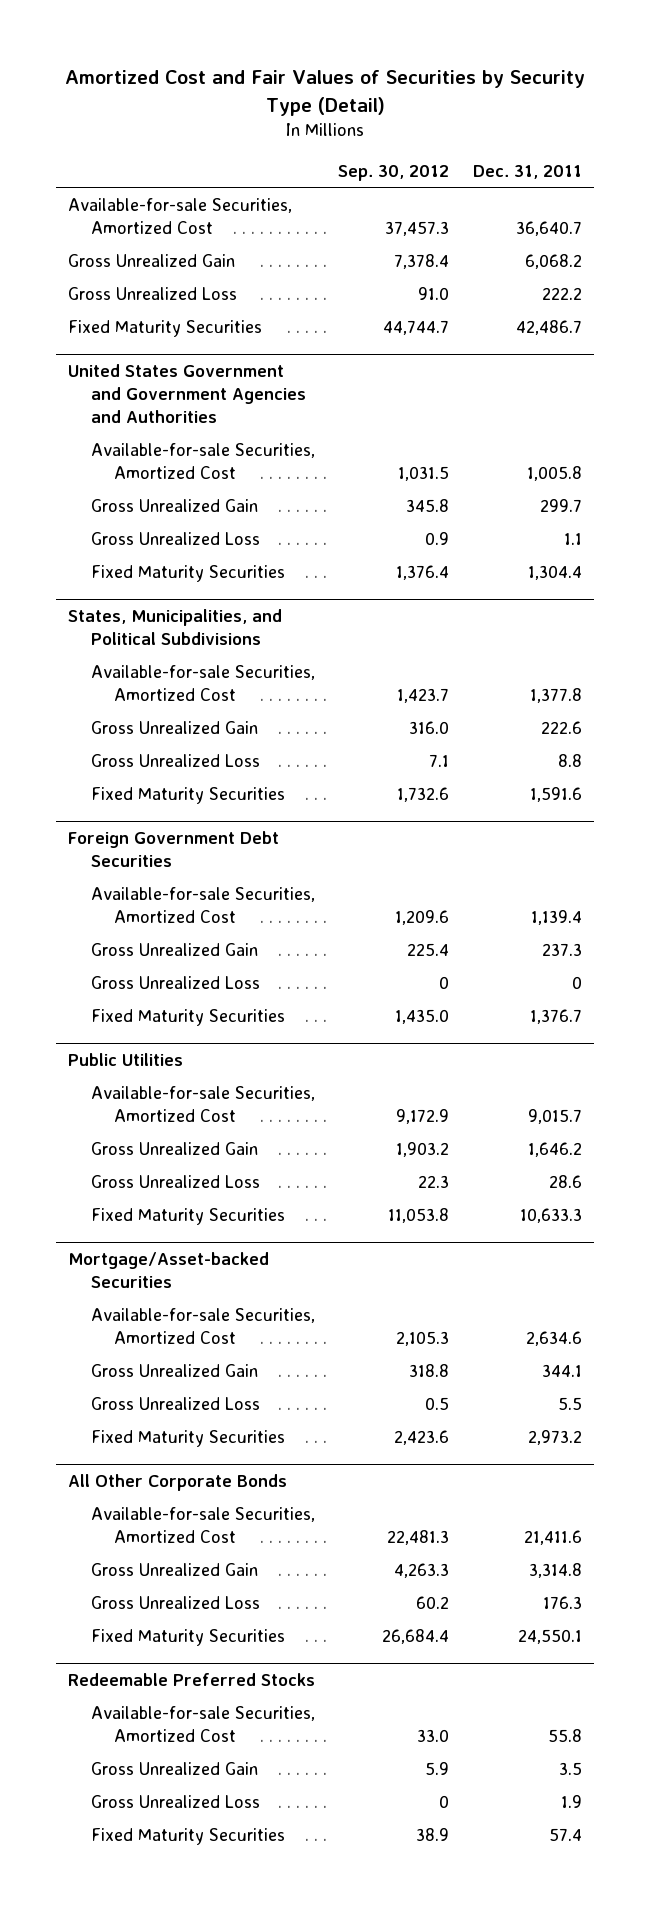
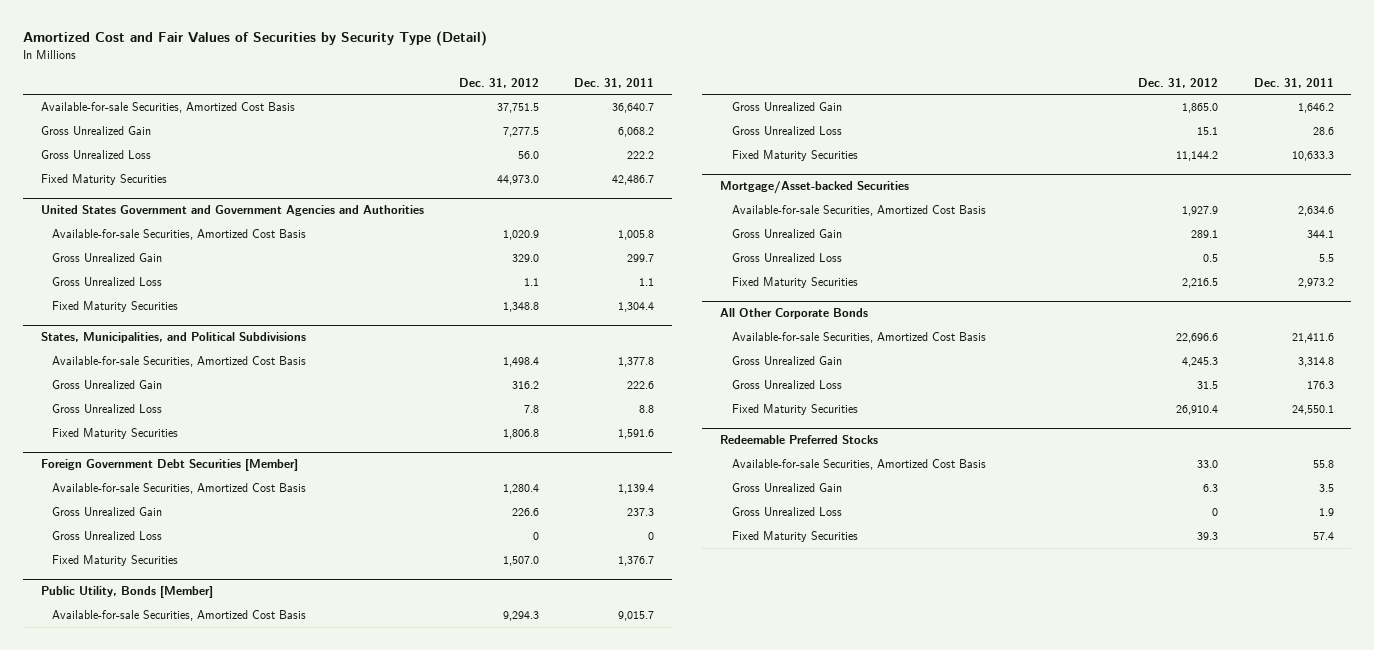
- | Sep. 30, 2012 | Dec. 31, 2011
+ | Dec. 31, 2012 | Dec. 31, 2011
- Available-for-sale Securities, Amortized Cost | 37,457.3 | 36,640.7
+ Available-for-sale Securities, Amortized Cost Basis | 37,751.5 | 36,640.7
@ United States Government and Government Agencies and Authorities
- Available-for-sale Securities, Amortized Cost | 1,031.5 | 1,005.8
+ Available-for-sale Securities, Amortized Cost Basis | 1,020.9 | 1,005.8
@ States, Municipalities, and Political Subdivisions
- Available-for-sale Securities, Amortized Cost | 1,423.7 | 1,377.8
+ Available-for-sale Securities, Amortized Cost Basis | 1,498.4 | 1,377.8
- Foreign Government Debt Securities
- Available-for-sale Securities, Amortized Cost | 1,209.6 | 1,139.4
+ Foreign Government Debt Securities [Member]
+ Available-for-sale Securities, Amortized Cost Basis | 1,280.4 | 1,139.4
- Public Utilities
- Available-for-sale Securities, Amortized Cost | 9,172.9 | 9,015.7
+ Public Utility, Bonds [Member]
+ Available-for-sale Securities, Amortized Cost Basis | 9,294.3 | 9,015.7
@ Mortgage/Asset-backed Securities
- Available-for-sale Securities, Amortized Cost | 2,105.3 | 2,634.6
+ Available-for-sale Securities, Amortized Cost Basis | 1,927.9 | 2,634.6
@ All Other Corporate Bonds
- Available-for-sale Securities, Amortized Cost | 22,481.3 | 21,411.6
+ Available-for-sale Securities, Amortized Cost Basis | 22,696.6 | 21,411.6
@ Redeemable Preferred Stocks
- Available-for-sale Securities, Amortized Cost | 33.0 | 55.8
+ Available-for-sale Securities, Amortized Cost Basis | 33.0 | 55.8

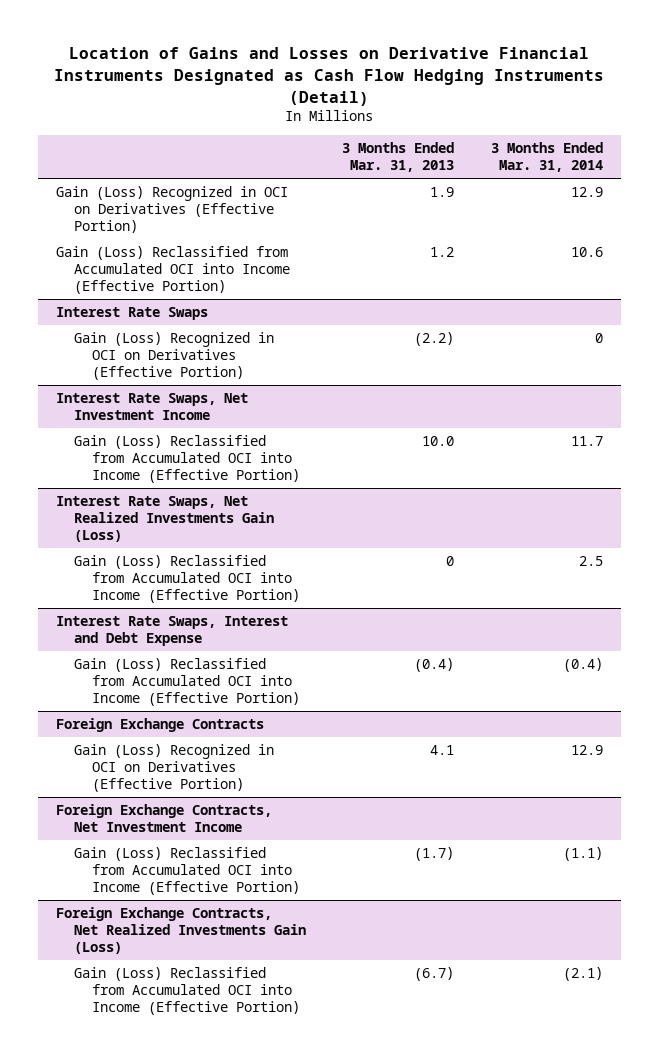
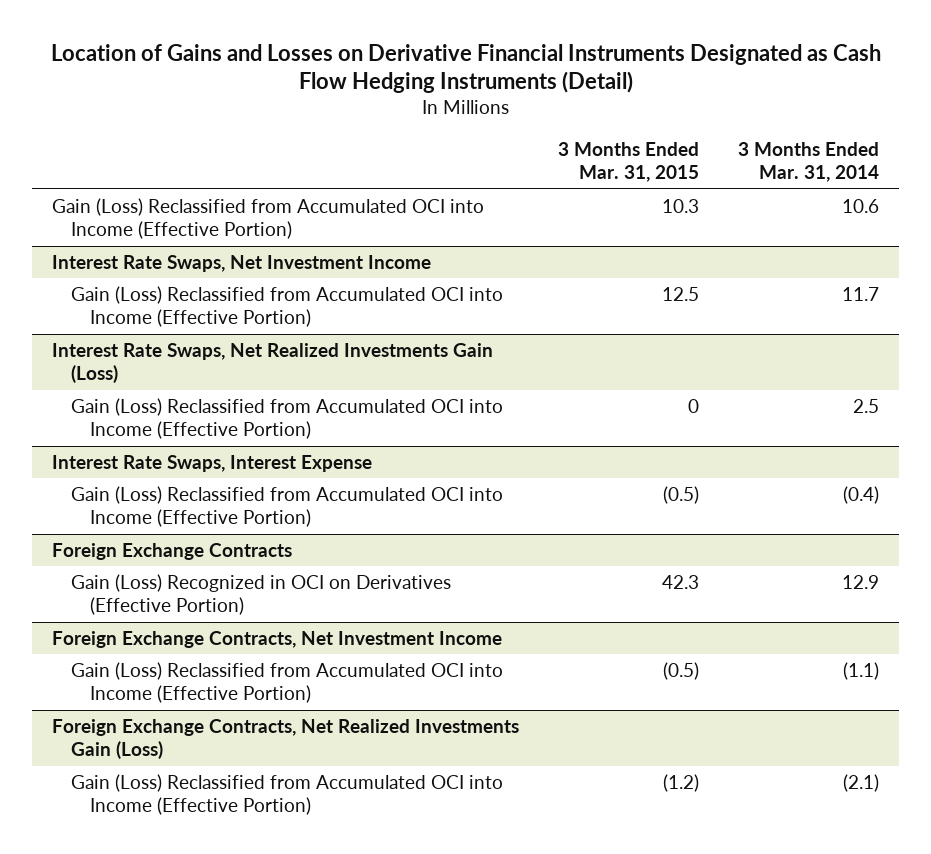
- | 3 Months Ended Mar. 31, 2013 | 3 Months Ended Mar. 31, 2014
+ | 3 Months Ended Mar. 31, 2015 | 3 Months Ended Mar. 31, 2014
- Gain (Loss) Recognized in OCI on Derivatives (Effective Portion) | 1.9 | 12.9
- Interest Rate Swaps
- Gain (Loss) Recognized in OCI on Derivatives (Effective Portion) | (2.2) | 0
- Interest Rate Swaps, Interest and Debt Expense
+ Interest Rate Swaps, Interest Expense

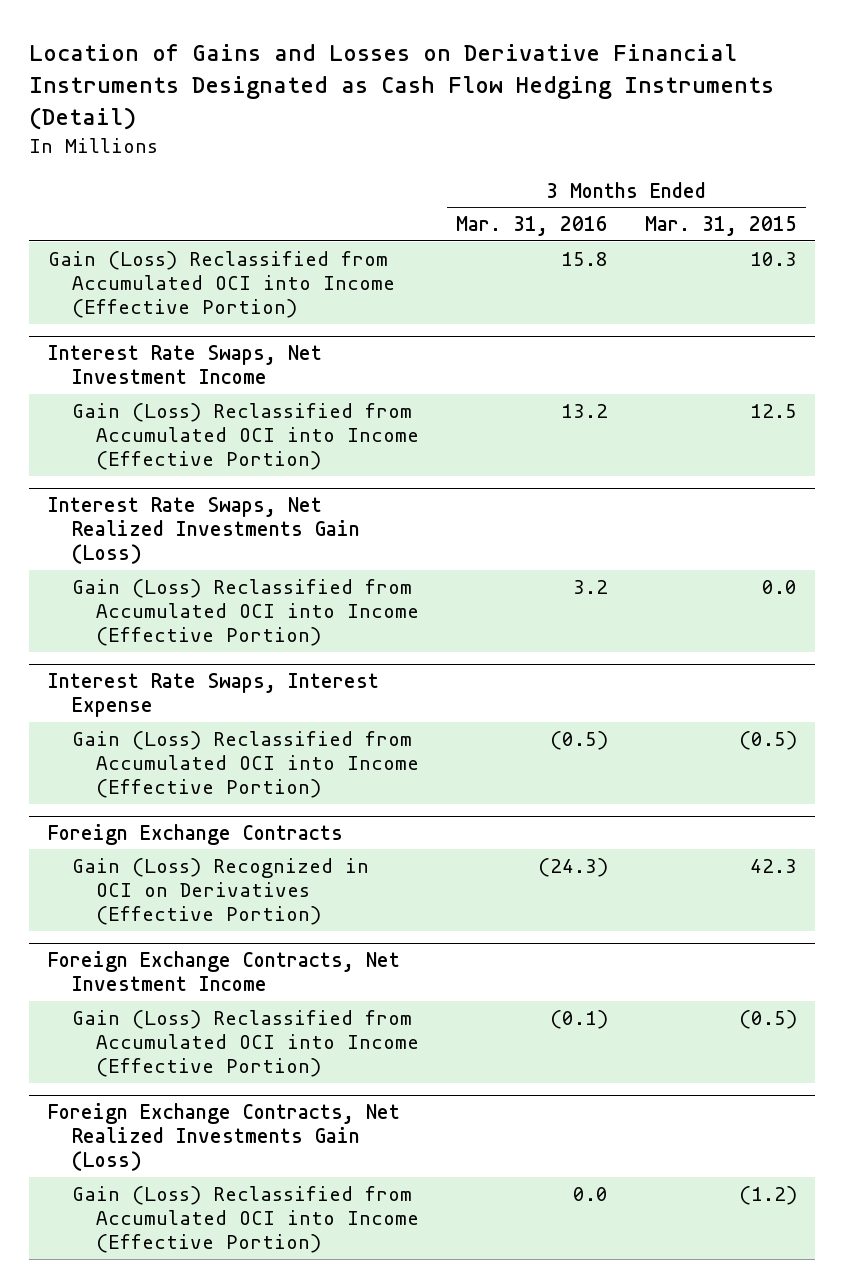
- | 3 Months Ended Mar. 31, 2015 | 3 Months Ended Mar. 31, 2014
+ | 3 Months Ended Mar. 31, 2016 | 3 Months Ended Mar. 31, 2015
@ Interest Rate Swaps, Net Realized Investments Gain (Loss)
- Gain (Loss) Reclassified from Accumulated OCI into Income (Effective Portion) | 0 | 2.5
+ Gain (Loss) Reclassified from Accumulated OCI into Income (Effective Portion) | 3.2 | 0.0

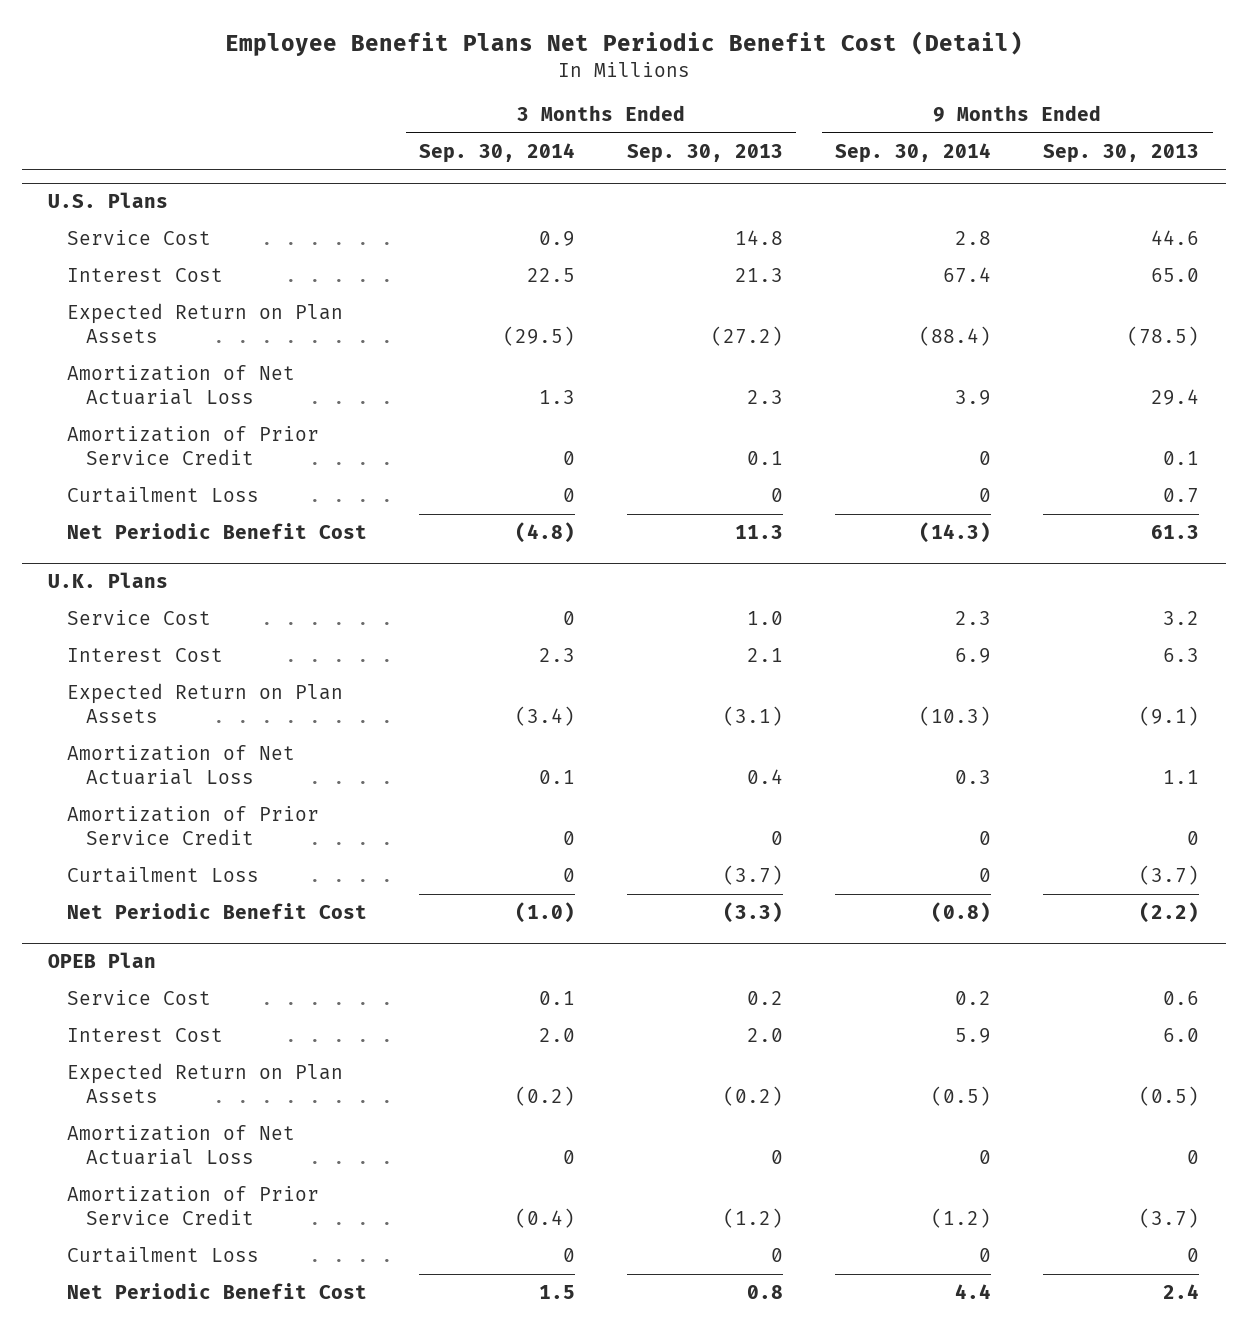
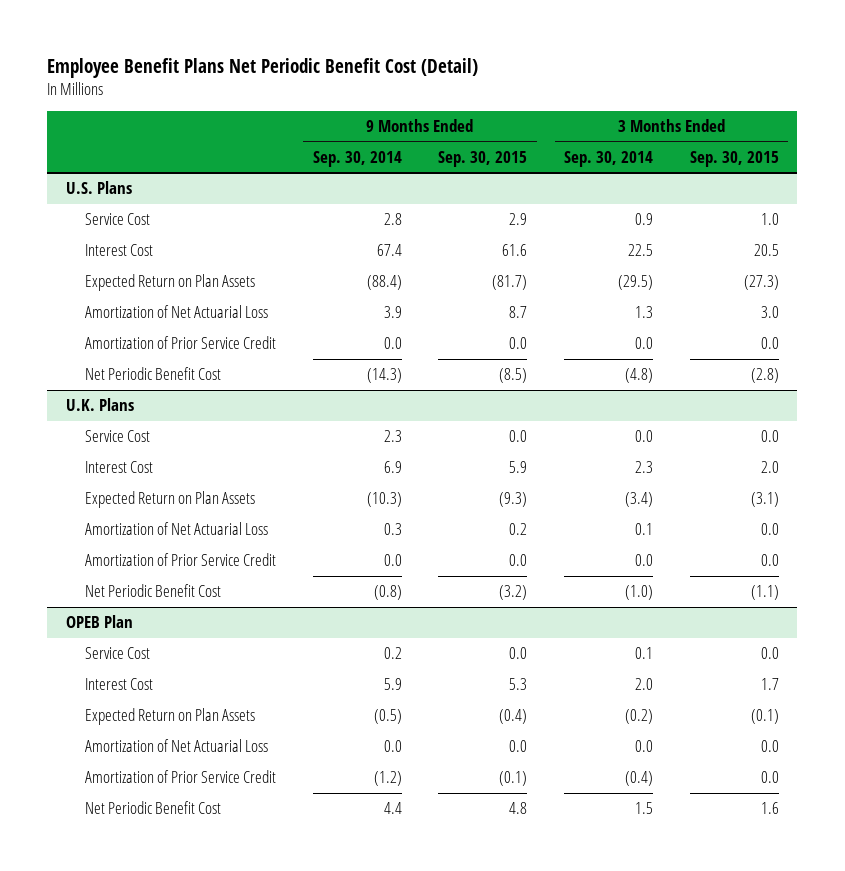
- | 3 Months Ended Sep. 30, 2014 | 3 Months Ended Sep. 30, 2013 | 9 Months Ended Sep. 30, 2014 | 9 Months Ended Sep. 30, 2013
+ | 9 Months Ended Sep. 30, 2014 | 9 Months Ended Sep. 30, 2015 | 3 Months Ended Sep. 30, 2014 | 3 Months Ended Sep. 30, 2015
@ U.S. Plans
- Amortization of Prior Service Credit | 0 | 0.1 | 0 | 0.1
- Curtailment Loss | 0 | 0 | 0 | 0.7
+ Amortization of Prior Service Credit | 0.0 | 0.0 | 0.0 | 0.0
@ U.K. Plans
- Service Cost | 0 | 1.0 | 2.3 | 3.2
+ Service Cost | 2.3 | 0.0 | 0.0 | 0.0
- Amortization of Prior Service Credit | 0 | 0 | 0 | 0
- Curtailment Loss | 0 | (3.7) | 0 | (3.7)
+ Amortization of Prior Service Credit | 0.0 | 0.0 | 0.0 | 0.0
@ OPEB Plan
- Amortization of Net Actuarial Loss | 0 | 0 | 0 | 0
+ Amortization of Net Actuarial Loss | 0.0 | 0.0 | 0.0 | 0.0
- Curtailment Loss | 0 | 0 | 0 | 0

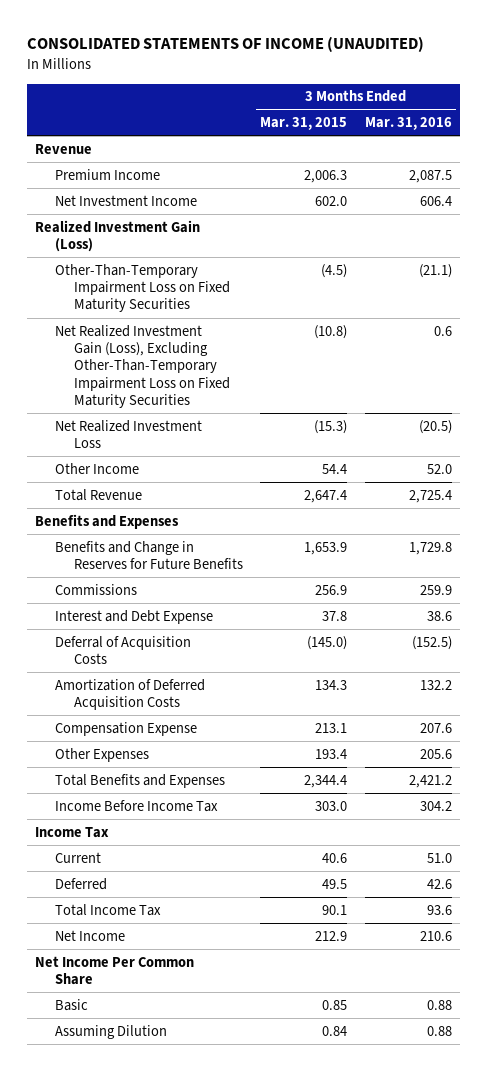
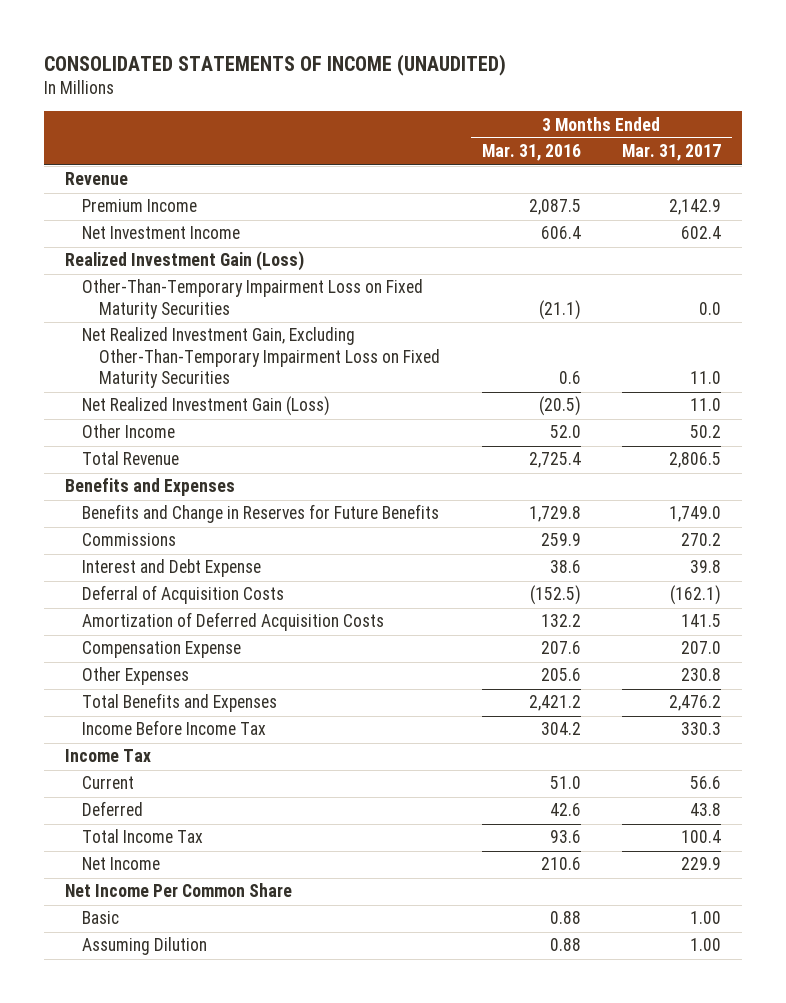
- | 3 Months Ended Mar. 31, 2015 | 3 Months Ended Mar. 31, 2016
+ | 3 Months Ended Mar. 31, 2016 | 3 Months Ended Mar. 31, 2017
- Net Realized Investment Gain (Loss), Excluding Other-Than-Temporary Impairment Loss on Fixed Maturity Securities | (10.8) | 0.6
- Net Realized Investment Loss | (15.3) | (20.5)
+ Net Realized Investment Gain, Excluding Other-Than-Temporary Impairment Loss on Fixed Maturity Securities | 0.6 | 11.0
+ Net Realized Investment Gain (Loss) | (20.5) | 11.0

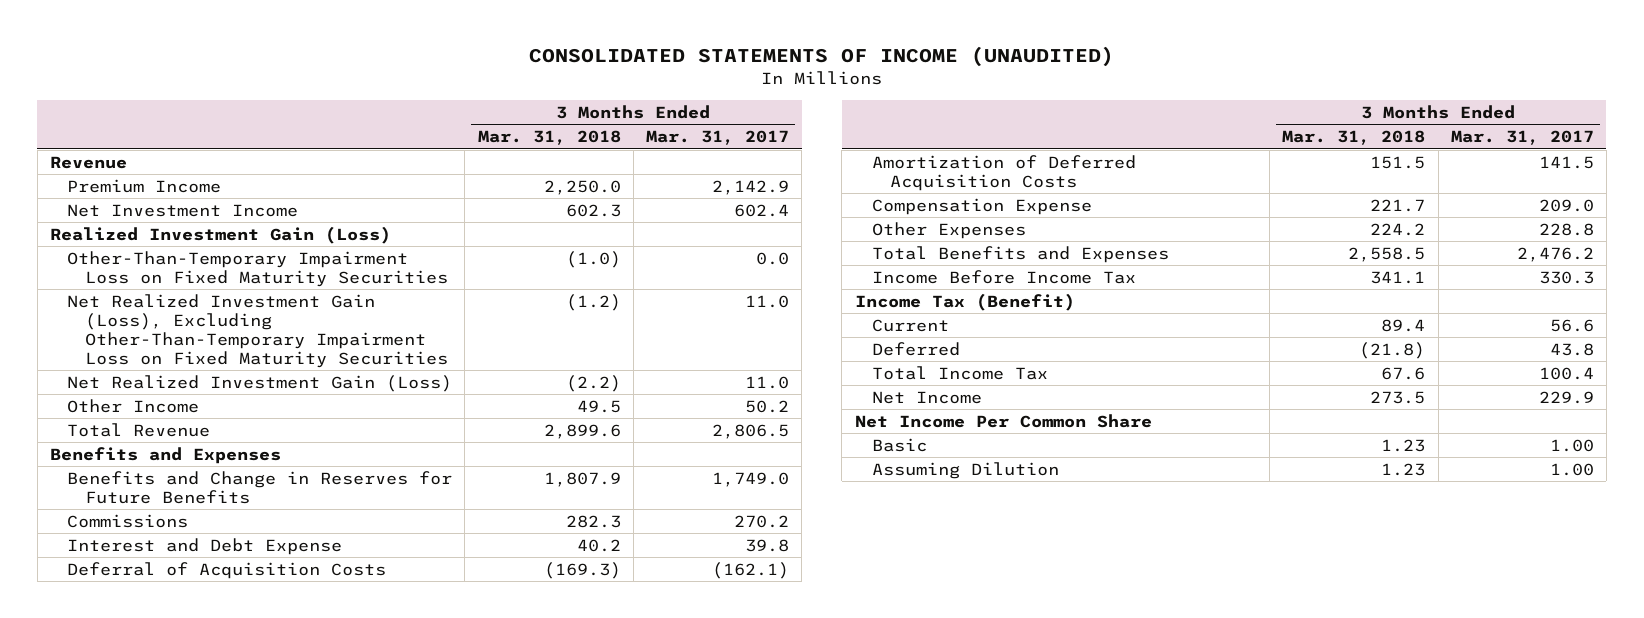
- | 3 Months Ended Mar. 31, 2016 | 3 Months Ended Mar. 31, 2017
+ | 3 Months Ended Mar. 31, 2018 | 3 Months Ended Mar. 31, 2017
- Net Realized Investment Gain, Excluding Other-Than-Temporary Impairment Loss on Fixed Maturity Securities | 0.6 | 11.0
+ Net Realized Investment Gain (Loss), Excluding Other-Than-Temporary Impairment Loss on Fixed Maturity Securities | (1.2) | 11.0
- Compensation Expense | 207.6 | 207.0
- Other Expenses | 205.6 | 230.8
+ Compensation Expense | 221.7 | 209.0
+ Other Expenses | 224.2 | 228.8
- Income Tax
+ Income Tax (Benefit)

